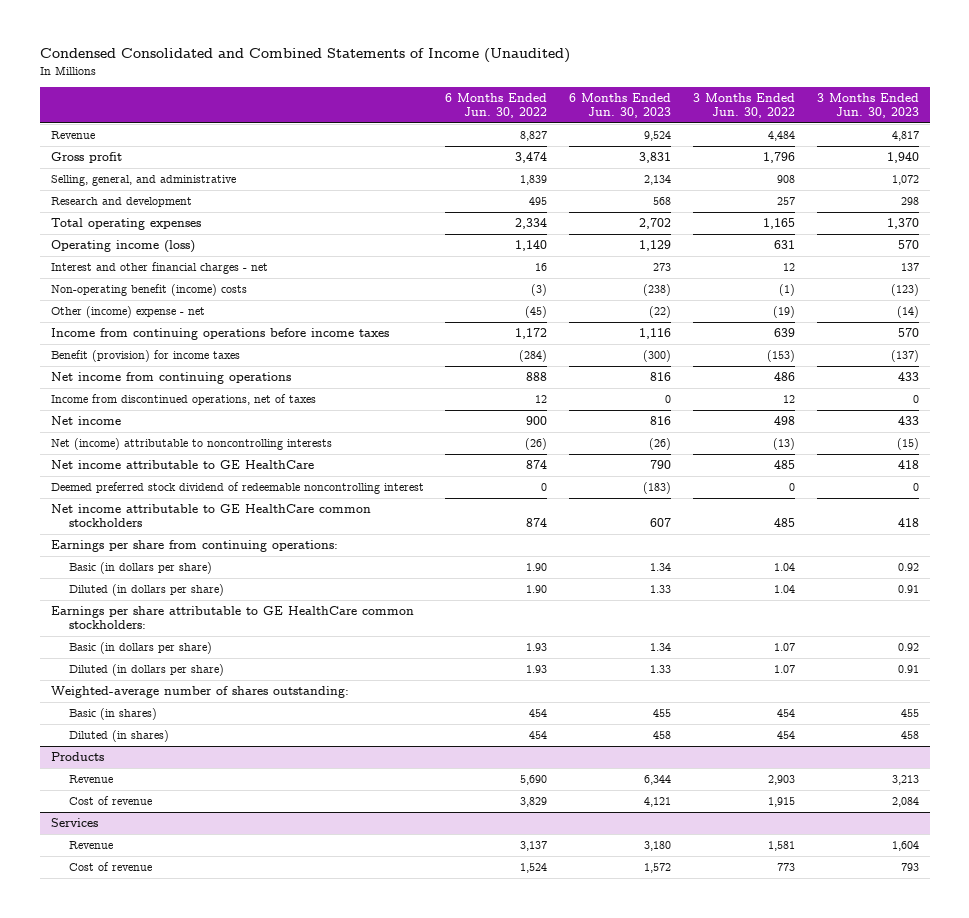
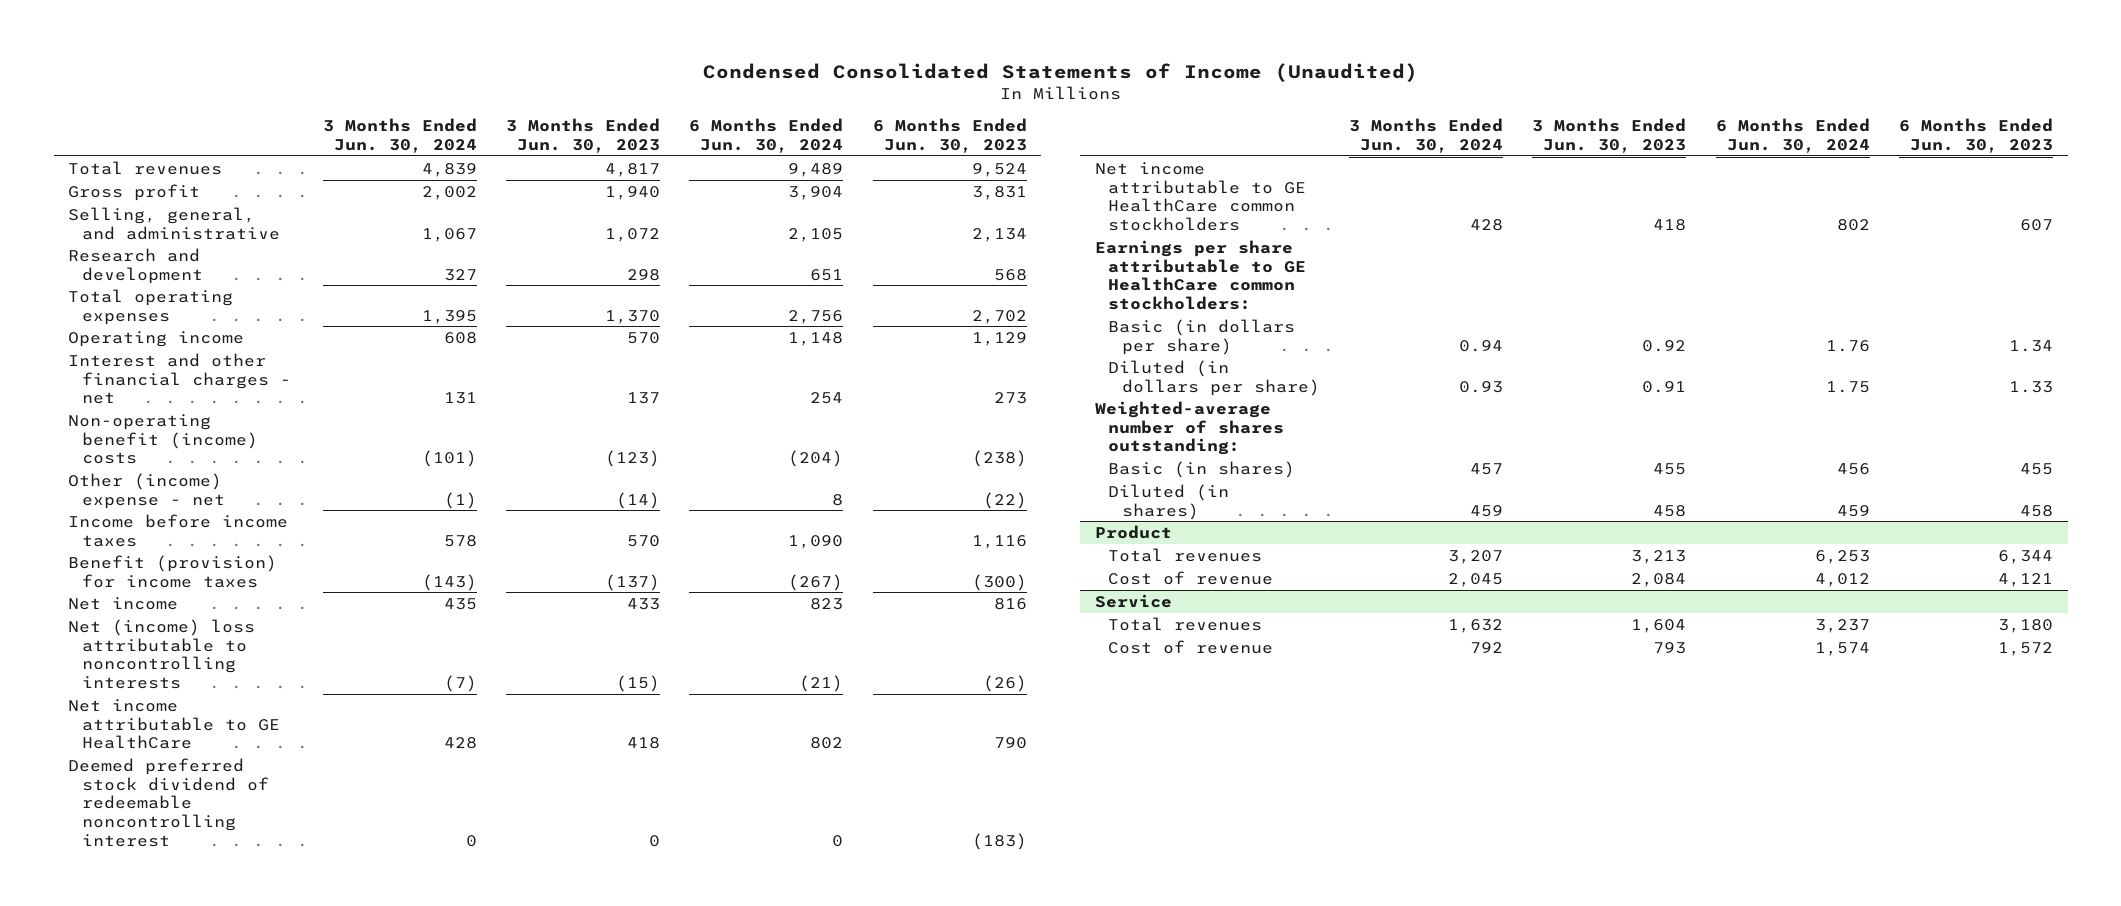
- Condensed Consolidated and Combined Statements of Income (Unaudited)
+ Condensed Consolidated Statements of Income (Unaudited)
- | 6 Months Ended Jun. 30, 2022 | 6 Months Ended Jun. 30, 2023 | 3 Months Ended Jun. 30, 2022 | 3 Months Ended Jun. 30, 2023
+ | 3 Months Ended Jun. 30, 2024 | 3 Months Ended Jun. 30, 2023 | 6 Months Ended Jun. 30, 2024 | 6 Months Ended Jun. 30, 2023
- Revenue | 8,827 | 9,524 | 4,484 | 4,817
+ Total revenues | 4,839 | 4,817 | 9,489 | 9,524
- Operating income (loss) | 1,140 | 1,129 | 631 | 570
+ Operating income | 608 | 570 | 1,148 | 1,129
- Income from continuing operations before income taxes | 1,172 | 1,116 | 639 | 570
+ Income before income taxes | 578 | 570 | 1,090 | 1,116
- Net income from continuing operations | 888 | 816 | 486 | 433
- Income from discontinued operations, net of taxes | 12 | 0 | 12 | 0
- Net (income) attributable to noncontrolling interests | (26) | (26) | (13) | (15)
+ Net (income) loss attributable to noncontrolling interests | (7) | (15) | (21) | (26)
- Earnings per share from continuing operations:
- Basic (in dollars per share) | 1.90 | 1.34 | 1.04 | 0.92
- Diluted (in dollars per share) | 1.90 | 1.33 | 1.04 | 0.91
- Products
- Revenue | 5,690 | 6,344 | 2,903 | 3,213
+ Product
+ Total revenues | 3,207 | 3,213 | 6,253 | 6,344
- Services
- Revenue | 3,137 | 3,180 | 1,581 | 1,604
+ Service
+ Total revenues | 1,632 | 1,604 | 3,237 | 3,180

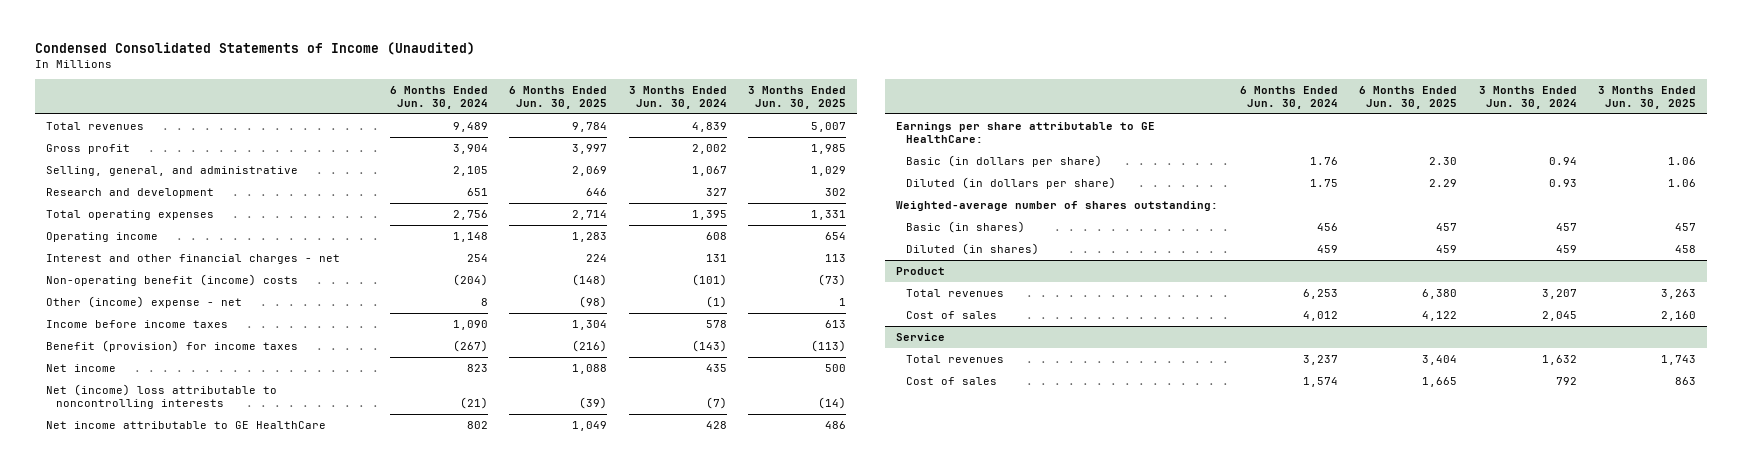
- | 3 Months Ended Jun. 30, 2024 | 3 Months Ended Jun. 30, 2023 | 6 Months Ended Jun. 30, 2024 | 6 Months Ended Jun. 30, 2023
+ | 6 Months Ended Jun. 30, 2024 | 6 Months Ended Jun. 30, 2025 | 3 Months Ended Jun. 30, 2024 | 3 Months Ended Jun. 30, 2025
- Deemed preferred stock dividend of redeemable noncontrolling interest | 0 | 0 | 0 | (183)
- Net income attributable to GE HealthCare common stockholders | 428 | 418 | 802 | 607
- Earnings per share attributable to GE HealthCare common stockholders:
+ Earnings per share attributable to GE HealthCare:
@ Product
- Cost of revenue | 2,045 | 2,084 | 4,012 | 4,121
+ Cost of sales | 4,012 | 4,122 | 2,045 | 2,160
@ Service
- Cost of revenue | 792 | 793 | 1,574 | 1,572
+ Cost of sales | 1,574 | 1,665 | 792 | 863

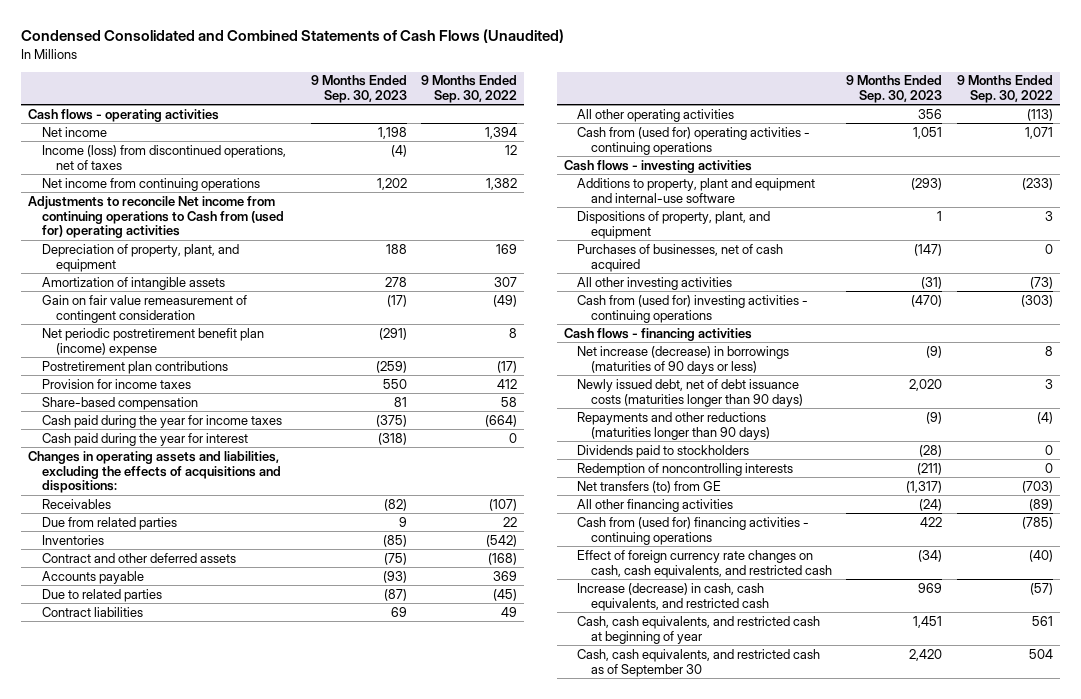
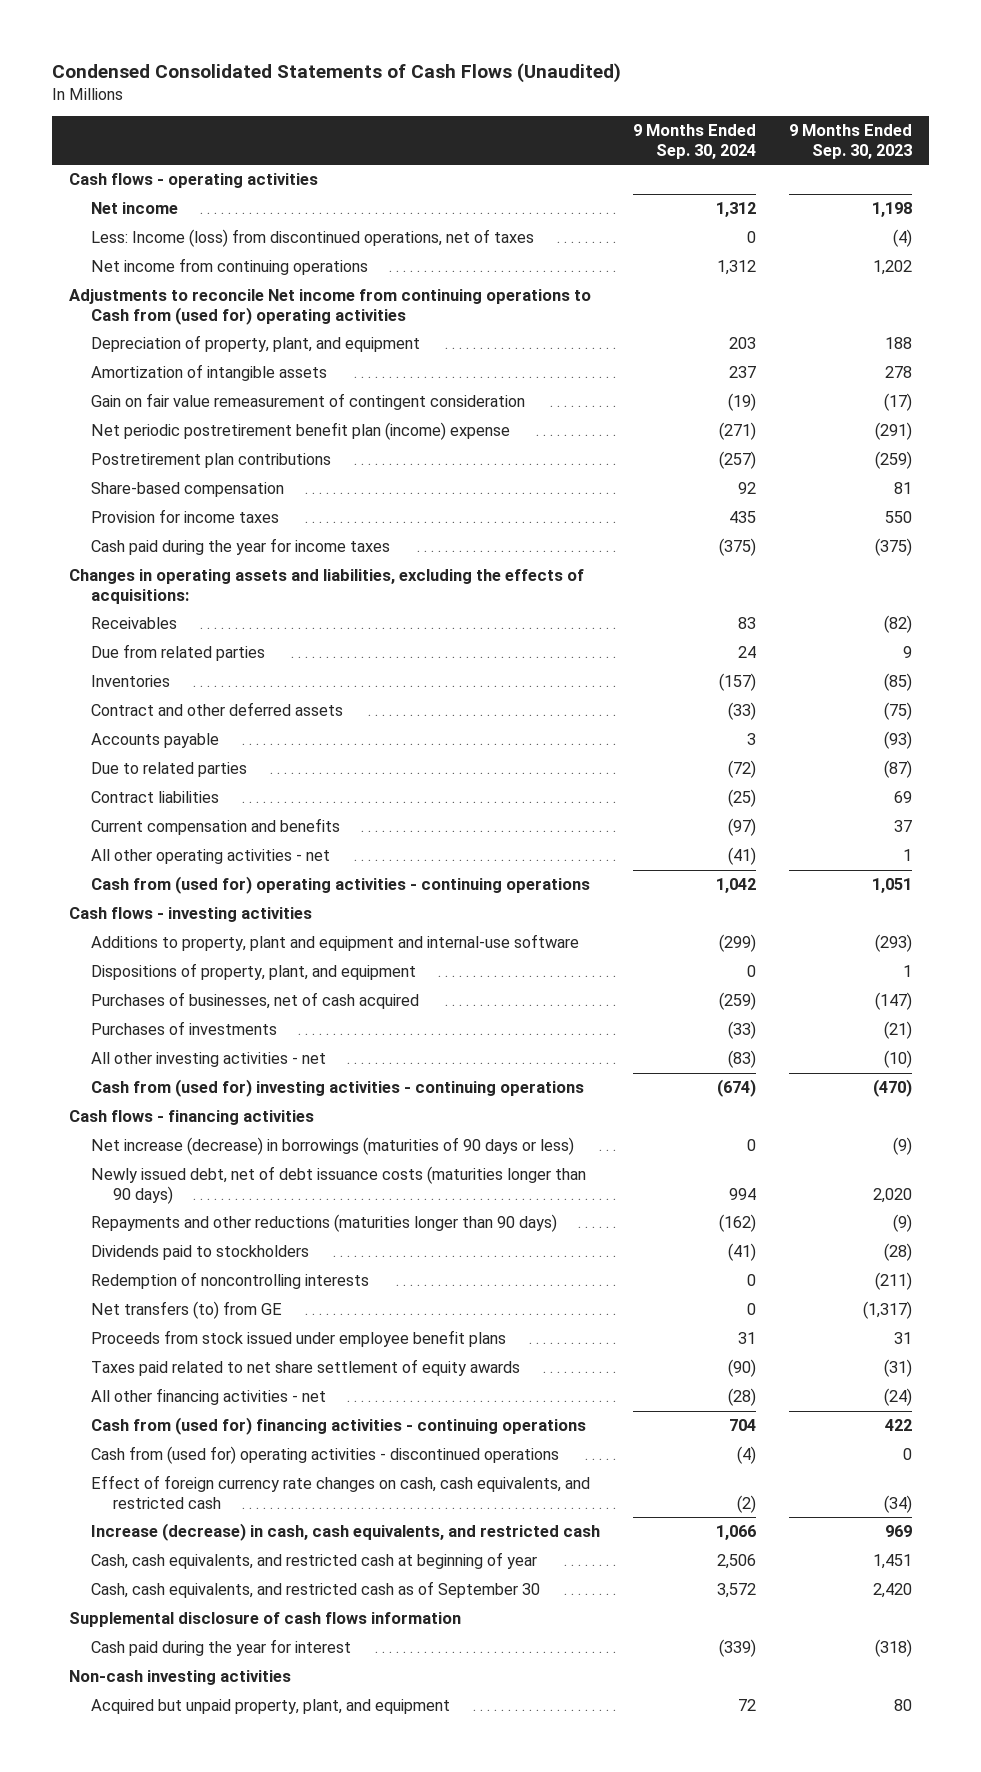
- Condensed Consolidated and Combined Statements of Cash Flows (Unaudited)
+ Condensed Consolidated Statements of Cash Flows (Unaudited)
- | 9 Months Ended Sep. 30, 2023 | 9 Months Ended Sep. 30, 2022
+ | 9 Months Ended Sep. 30, 2024 | 9 Months Ended Sep. 30, 2023
- Income (loss) from discontinued operations, net of taxes | (4) | 12
+ Less: Income (loss) from discontinued operations, net of taxes | 0 | (4)
moved down: Provision for income taxes | 435 | 550
- Changes in operating assets and liabilities, excluding the effects of acquisitions and dispositions:
+ Changes in operating assets and liabilities, excluding the effects of acquisitions:
- All other operating activities | 356 | (113)
+ Current compensation and benefits | (97) | 37
+ All other operating activities - net | (41) | 1
- All other investing activities | (31) | (73)
+ Purchases of investments | (33) | (21)
+ All other investing activities - net | (83) | (10)
- All other financing activities | (24) | (89)
+ Proceeds from stock issued under employee benefit plans | 31 | 31
+ Taxes paid related to net share settlement of equity awards | (90) | (31)
+ All other financing activities - net | (28) | (24)
+ Cash from (used for) operating activities - discontinued operations | (4) | 0
+ Supplemental disclosure of cash flows information
moved down: Cash paid during the year for interest | (339) | (318)
+ Non-cash investing activities
+ Acquired but unpaid property, plant, and equipment | 72 | 80

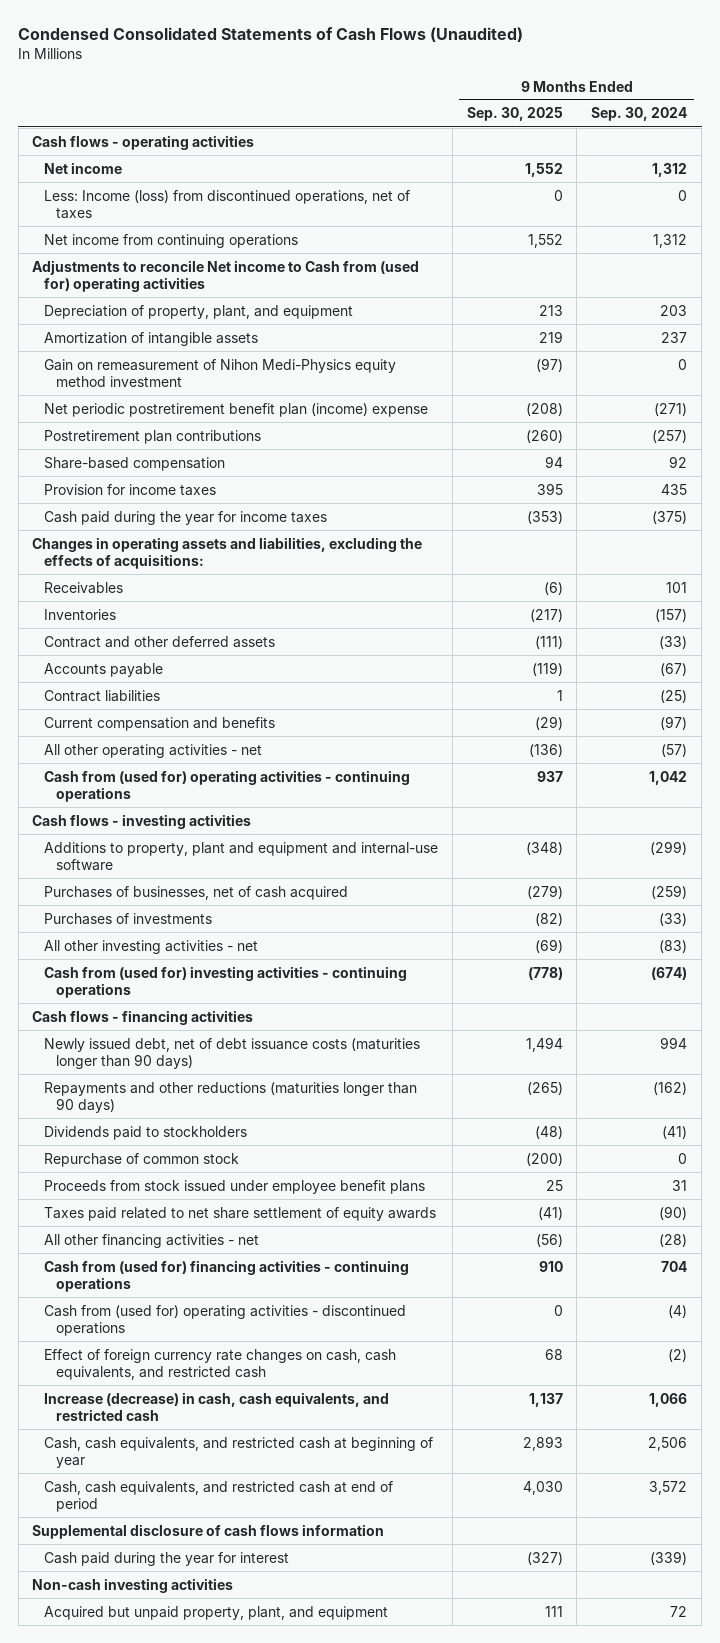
- | 9 Months Ended Sep. 30, 2024 | 9 Months Ended Sep. 30, 2023
+ | 9 Months Ended Sep. 30, 2025 | 9 Months Ended Sep. 30, 2024
- Adjustments to reconcile Net income from continuing operations to Cash from (used for) operating activities
+ Adjustments to reconcile Net income to Cash from (used for) operating activities
- Gain on fair value remeasurement of contingent consideration | (19) | (17)
+ Gain on remeasurement of Nihon Medi-Physics equity method investment | (97) | 0
- Receivables | 83 | (82)
- Due from related parties | 24 | 9
+ Receivables | (6) | 101
- Accounts payable | 3 | (93)
- Due to related parties | (72) | (87)
+ Accounts payable | (119) | (67)
- All other operating activities - net | (41) | 1
+ All other operating activities - net | (136) | (57)
- Dispositions of property, plant, and equipment | 0 | 1
- Net increase (decrease) in borrowings (maturities of 90 days or less) | 0 | (9)
- Redemption of noncontrolling interests | 0 | (211)
- Net transfers (to) from GE | 0 | (1,317)
+ Repurchase of common stock | (200) | 0
- Cash, cash equivalents, and restricted cash as of September 30 | 3,572 | 2,420
+ Cash, cash equivalents, and restricted cash at end of period | 4,030 | 3,572

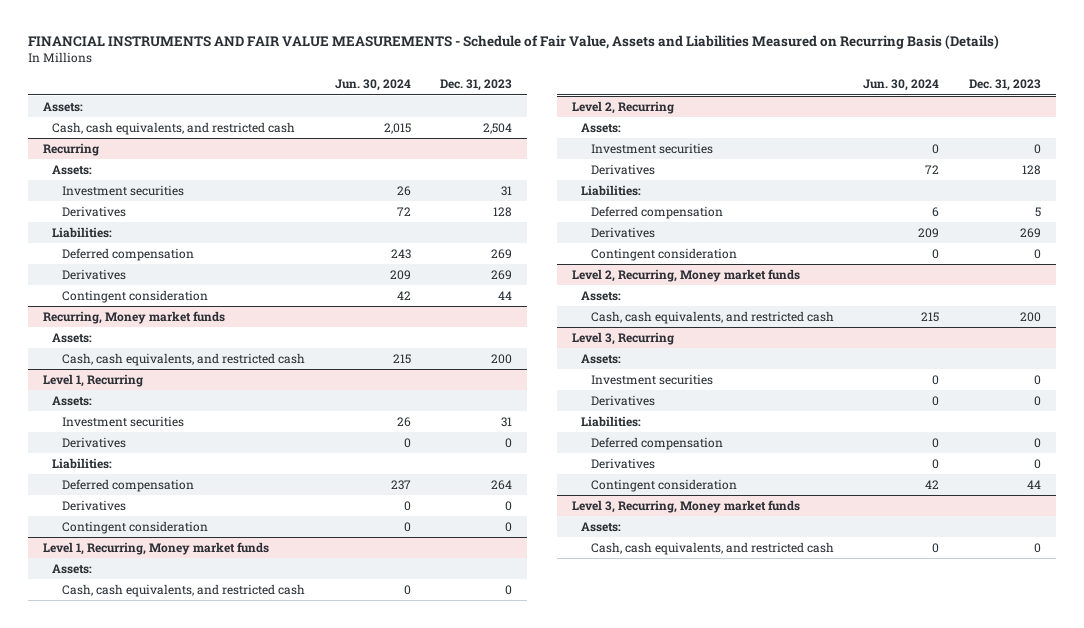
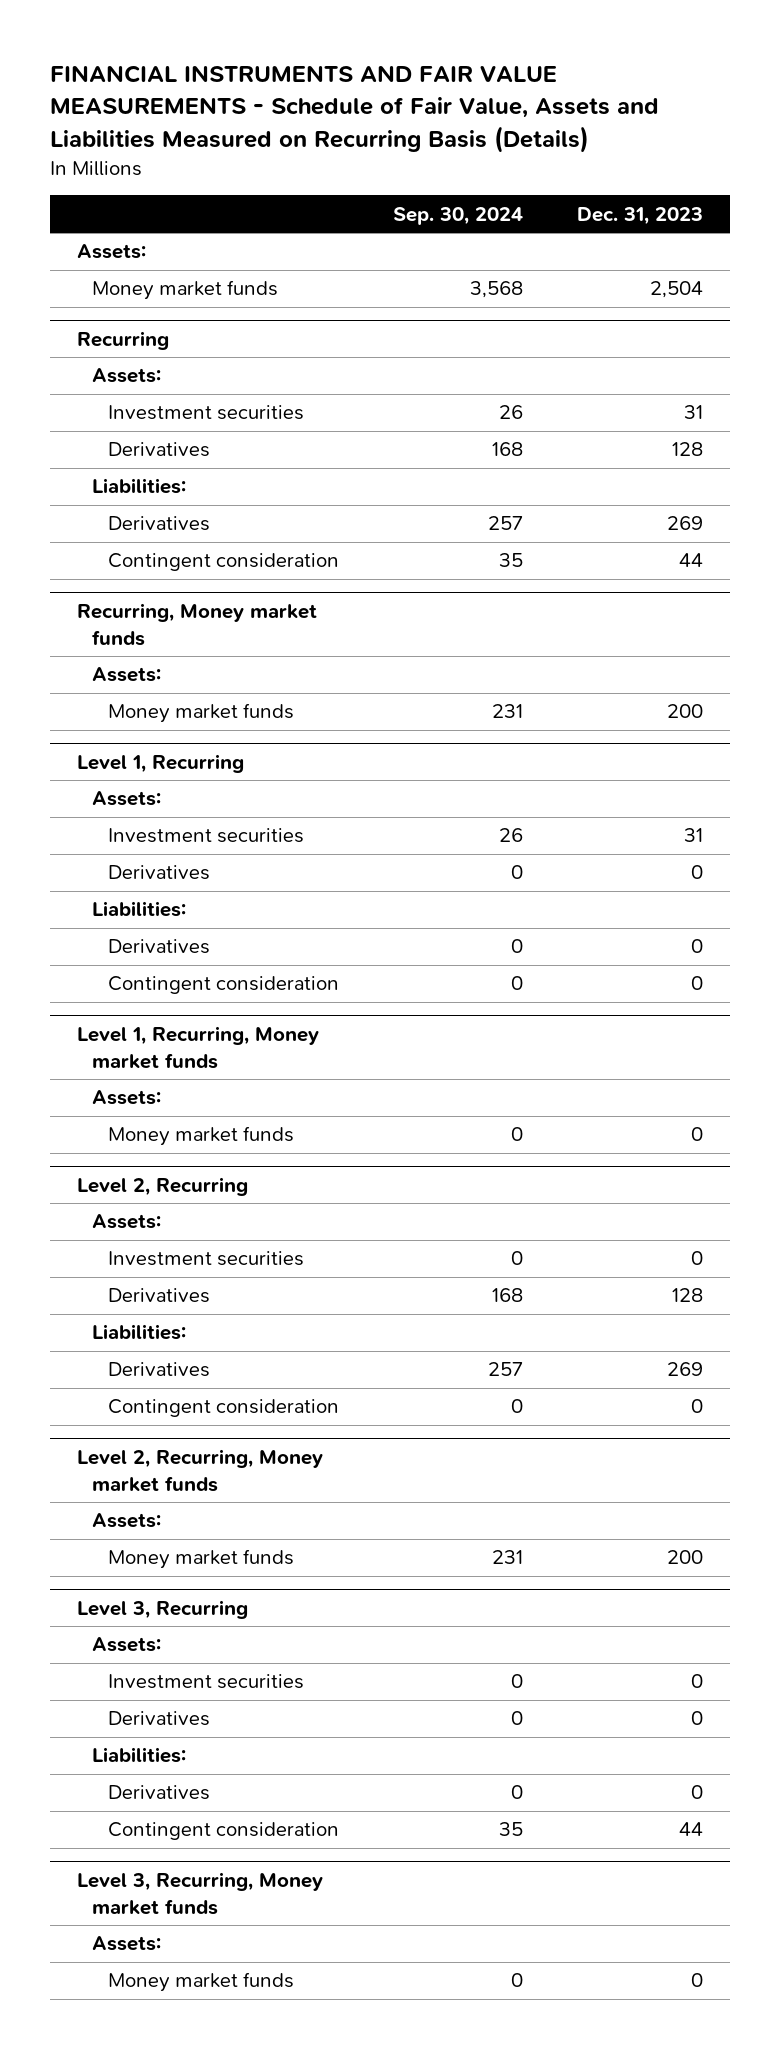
- | Jun. 30, 2024 | Dec. 31, 2023
+ | Sep. 30, 2024 | Dec. 31, 2023
- Cash, cash equivalents, and restricted cash | 2,015 | 2,504
+ Money market funds | 3,568 | 2,504
@ Recurring
- Deferred compensation | 243 | 269
@ Recurring, Money market funds
- Cash, cash equivalents, and restricted cash | 215 | 200
+ Money market funds | 231 | 200
@ Level 1, Recurring
- Deferred compensation | 237 | 264
@ Level 1, Recurring, Money market funds
- Cash, cash equivalents, and restricted cash | 0 | 0
+ Money market funds | 0 | 0
@ Level 2, Recurring
- Deferred compensation | 6 | 5
@ Level 2, Recurring, Money market funds
- Cash, cash equivalents, and restricted cash | 215 | 200
+ Money market funds | 231 | 200
@ Level 3, Recurring
- Deferred compensation | 0 | 0
@ Level 3, Recurring, Money market funds
- Cash, cash equivalents, and restricted cash | 0 | 0
+ Money market funds | 0 | 0

